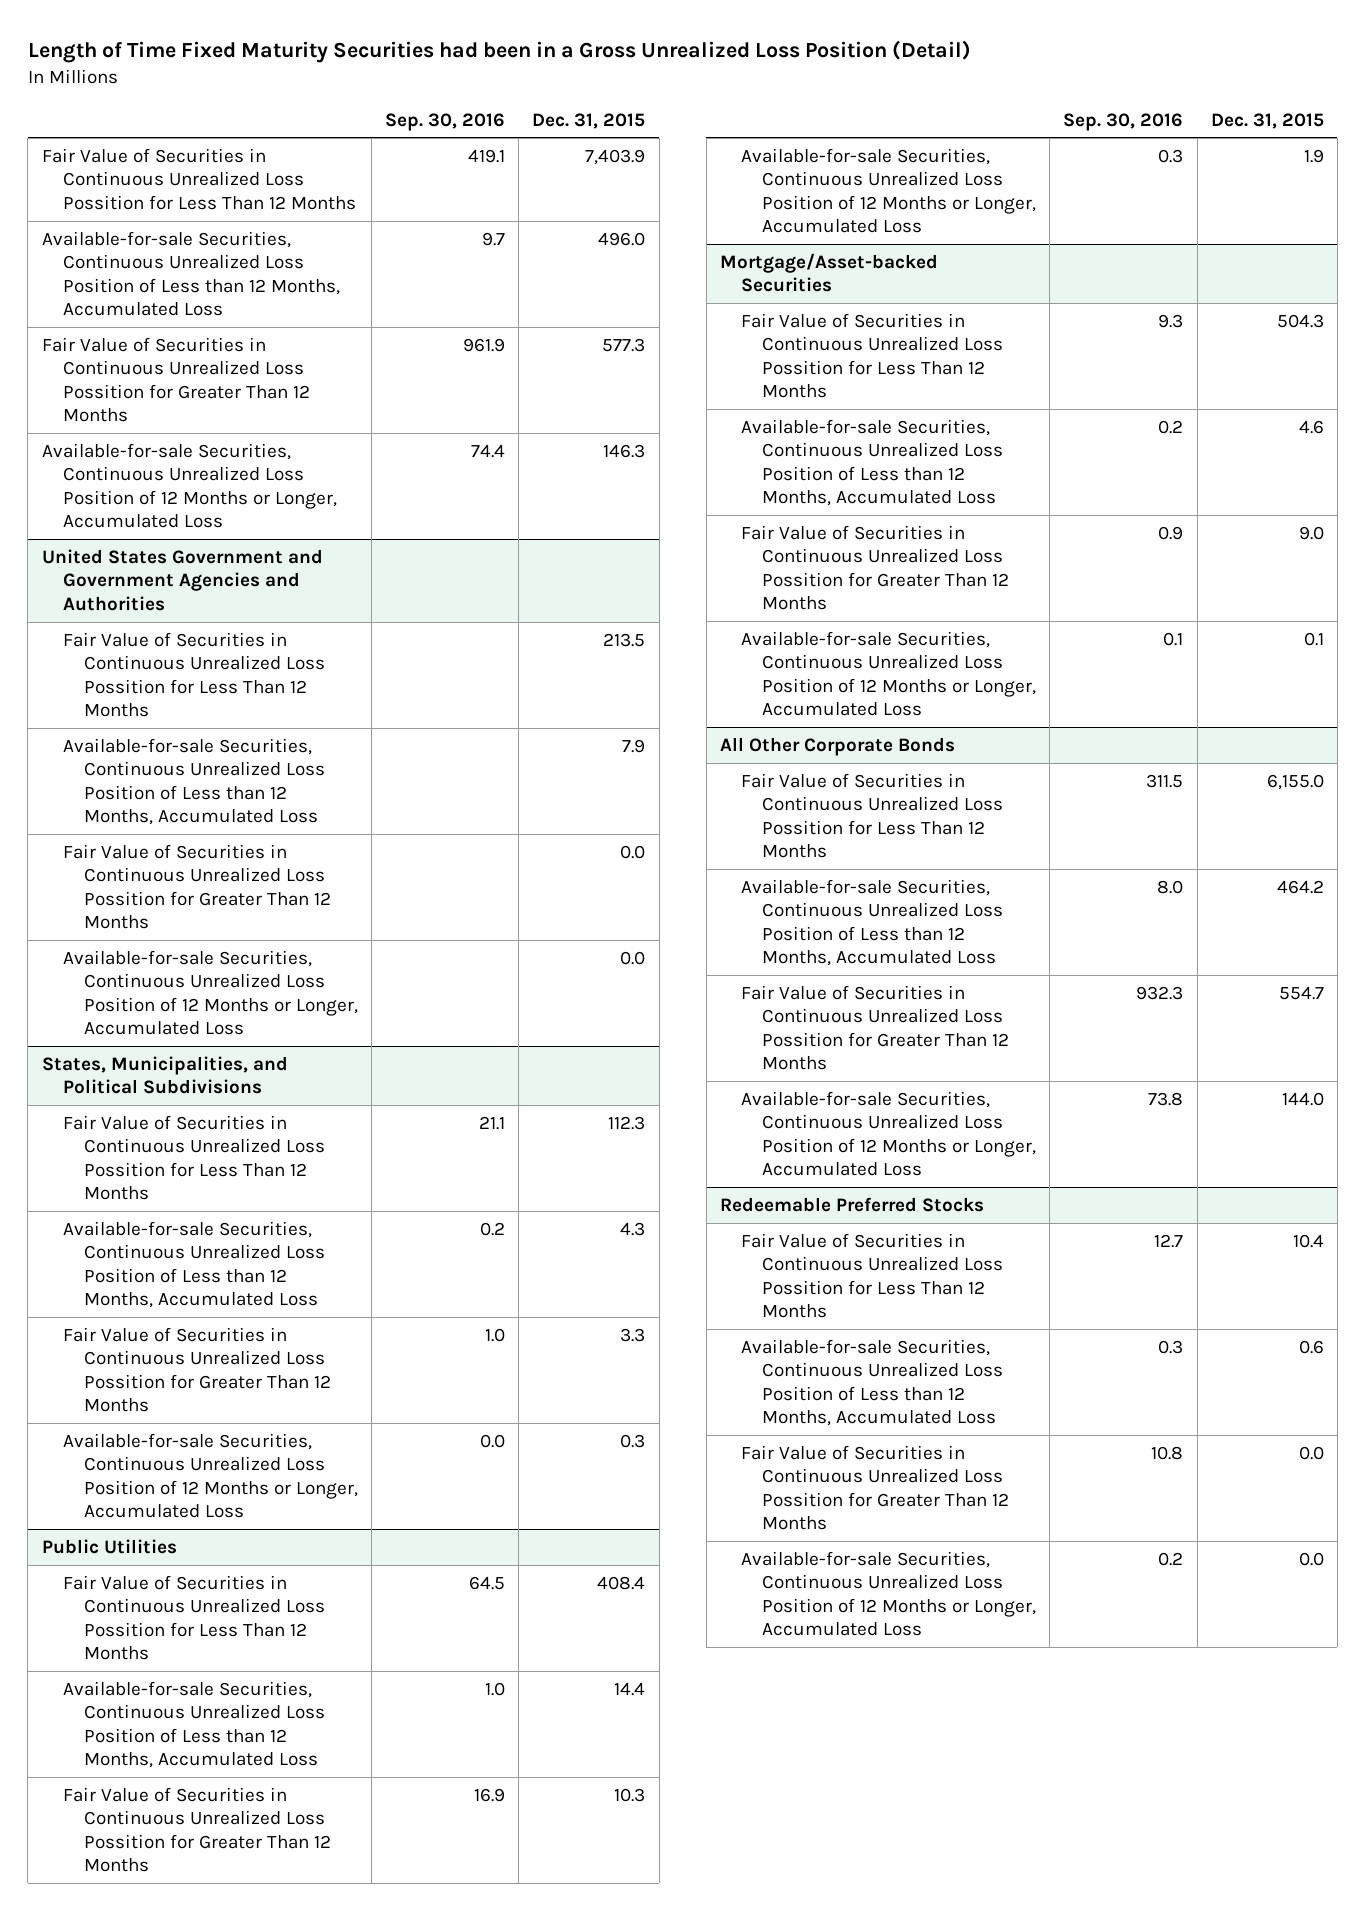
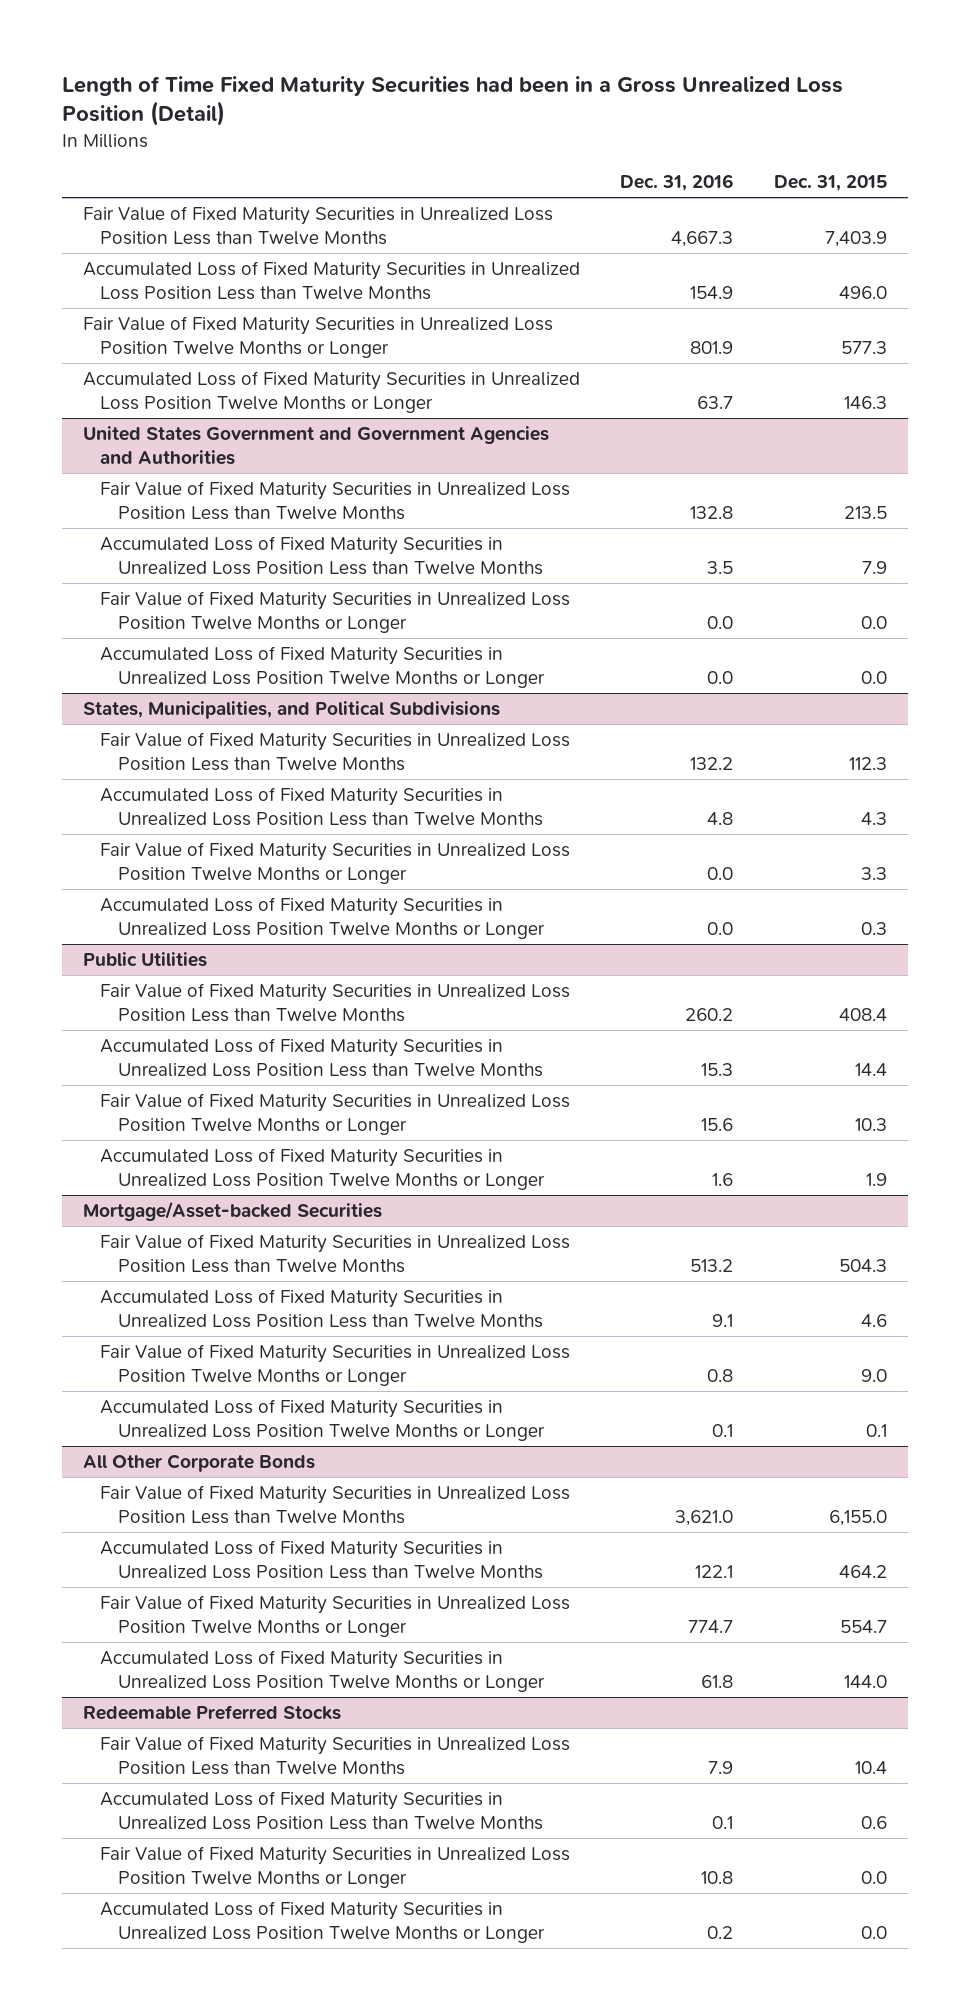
- | Sep. 30, 2016 | Dec. 31, 2015
+ | Dec. 31, 2016 | Dec. 31, 2015
- Fair Value of Securities in Continuous Unrealized Loss Possition for Less Than 12 Months | 419.1 | 7,403.9
- Available-for-sale Securities, Continuous Unrealized Loss Position of Less than 12 Months, Accumulated Loss | 9.7 | 496.0
- Fair Value of Securities in Continuous Unrealized Loss Possition for Greater Than 12 Months | 961.9 | 577.3
- Available-for-sale Securities, Continuous Unrealized Loss Position of 12 Months or Longer, Accumulated Loss | 74.4 | 146.3
+ Fair Value of Fixed Maturity Securities in Unrealized Loss Position Less than Twelve Months | 4,667.3 | 7,403.9
+ Accumulated Loss of Fixed Maturity Securities in Unrealized Loss Position Less than Twelve Months | 154.9 | 496.0
+ Fair Value of Fixed Maturity Securities in Unrealized Loss Position Twelve Months or Longer | 801.9 | 577.3
+ Accumulated Loss of Fixed Maturity Securities in Unrealized Loss Position Twelve Months or Longer | 63.7 | 146.3
@ United States Government and Government Agencies and Authorities
- Fair Value of Securities in Continuous Unrealized Loss Possition for Less Than 12 Months | | 213.5
- Available-for-sale Securities, Continuous Unrealized Loss Position of Less than 12 Months, Accumulated Loss | | 7.9
- Fair Value of Securities in Continuous Unrealized Loss Possition for Greater Than 12 Months | | 0.0
- Available-for-sale Securities, Continuous Unrealized Loss Position of 12 Months or Longer, Accumulated Loss | | 0.0
+ Fair Value of Fixed Maturity Securities in Unrealized Loss Position Less than Twelve Months | 132.8 | 213.5
+ Accumulated Loss of Fixed Maturity Securities in Unrealized Loss Position Less than Twelve Months | 3.5 | 7.9
+ Fair Value of Fixed Maturity Securities in Unrealized Loss Position Twelve Months or Longer | 0.0 | 0.0
+ Accumulated Loss of Fixed Maturity Securities in Unrealized Loss Position Twelve Months or Longer | 0.0 | 0.0
@ States, Municipalities, and Political Subdivisions
- Fair Value of Securities in Continuous Unrealized Loss Possition for Less Than 12 Months | 21.1 | 112.3
- Available-for-sale Securities, Continuous Unrealized Loss Position of Less than 12 Months, Accumulated Loss | 0.2 | 4.3
- Fair Value of Securities in Continuous Unrealized Loss Possition for Greater Than 12 Months | 1.0 | 3.3
- Available-for-sale Securities, Continuous Unrealized Loss Position of 12 Months or Longer, Accumulated Loss | 0.0 | 0.3
+ Fair Value of Fixed Maturity Securities in Unrealized Loss Position Less than Twelve Months | 132.2 | 112.3
+ Accumulated Loss of Fixed Maturity Securities in Unrealized Loss Position Less than Twelve Months | 4.8 | 4.3
+ Fair Value of Fixed Maturity Securities in Unrealized Loss Position Twelve Months or Longer | 0.0 | 3.3
+ Accumulated Loss of Fixed Maturity Securities in Unrealized Loss Position Twelve Months or Longer | 0.0 | 0.3
@ Public Utilities
- Fair Value of Securities in Continuous Unrealized Loss Possition for Less Than 12 Months | 64.5 | 408.4
- Available-for-sale Securities, Continuous Unrealized Loss Position of Less than 12 Months, Accumulated Loss | 1.0 | 14.4
- Fair Value of Securities in Continuous Unrealized Loss Possition for Greater Than 12 Months | 16.9 | 10.3
- Available-for-sale Securities, Continuous Unrealized Loss Position of 12 Months or Longer, Accumulated Loss | 0.3 | 1.9
+ Fair Value of Fixed Maturity Securities in Unrealized Loss Position Less than Twelve Months | 260.2 | 408.4
+ Accumulated Loss of Fixed Maturity Securities in Unrealized Loss Position Less than Twelve Months | 15.3 | 14.4
+ Fair Value of Fixed Maturity Securities in Unrealized Loss Position Twelve Months or Longer | 15.6 | 10.3
+ Accumulated Loss of Fixed Maturity Securities in Unrealized Loss Position Twelve Months or Longer | 1.6 | 1.9
@ Mortgage/Asset-backed Securities
- Fair Value of Securities in Continuous Unrealized Loss Possition for Less Than 12 Months | 9.3 | 504.3
- Available-for-sale Securities, Continuous Unrealized Loss Position of Less than 12 Months, Accumulated Loss | 0.2 | 4.6
- Fair Value of Securities in Continuous Unrealized Loss Possition for Greater Than 12 Months | 0.9 | 9.0
- Available-for-sale Securities, Continuous Unrealized Loss Position of 12 Months or Longer, Accumulated Loss | 0.1 | 0.1
+ Fair Value of Fixed Maturity Securities in Unrealized Loss Position Less than Twelve Months | 513.2 | 504.3
+ Accumulated Loss of Fixed Maturity Securities in Unrealized Loss Position Less than Twelve Months | 9.1 | 4.6
+ Fair Value of Fixed Maturity Securities in Unrealized Loss Position Twelve Months or Longer | 0.8 | 9.0
+ Accumulated Loss of Fixed Maturity Securities in Unrealized Loss Position Twelve Months or Longer | 0.1 | 0.1
@ All Other Corporate Bonds
- Fair Value of Securities in Continuous Unrealized Loss Possition for Less Than 12 Months | 311.5 | 6,155.0
- Available-for-sale Securities, Continuous Unrealized Loss Position of Less than 12 Months, Accumulated Loss | 8.0 | 464.2
- Fair Value of Securities in Continuous Unrealized Loss Possition for Greater Than 12 Months | 932.3 | 554.7
- Available-for-sale Securities, Continuous Unrealized Loss Position of 12 Months or Longer, Accumulated Loss | 73.8 | 144.0
+ Fair Value of Fixed Maturity Securities in Unrealized Loss Position Less than Twelve Months | 3,621.0 | 6,155.0
+ Accumulated Loss of Fixed Maturity Securities in Unrealized Loss Position Less than Twelve Months | 122.1 | 464.2
+ Fair Value of Fixed Maturity Securities in Unrealized Loss Position Twelve Months or Longer | 774.7 | 554.7
+ Accumulated Loss of Fixed Maturity Securities in Unrealized Loss Position Twelve Months or Longer | 61.8 | 144.0
@ Redeemable Preferred Stocks
- Fair Value of Securities in Continuous Unrealized Loss Possition for Less Than 12 Months | 12.7 | 10.4
- Available-for-sale Securities, Continuous Unrealized Loss Position of Less than 12 Months, Accumulated Loss | 0.3 | 0.6
- Fair Value of Securities in Continuous Unrealized Loss Possition for Greater Than 12 Months | 10.8 | 0.0
- Available-for-sale Securities, Continuous Unrealized Loss Position of 12 Months or Longer, Accumulated Loss | 0.2 | 0.0
+ Fair Value of Fixed Maturity Securities in Unrealized Loss Position Less than Twelve Months | 7.9 | 10.4
+ Accumulated Loss of Fixed Maturity Securities in Unrealized Loss Position Less than Twelve Months | 0.1 | 0.6
+ Fair Value of Fixed Maturity Securities in Unrealized Loss Position Twelve Months or Longer | 10.8 | 0.0
+ Accumulated Loss of Fixed Maturity Securities in Unrealized Loss Position Twelve Months or Longer | 0.2 | 0.0

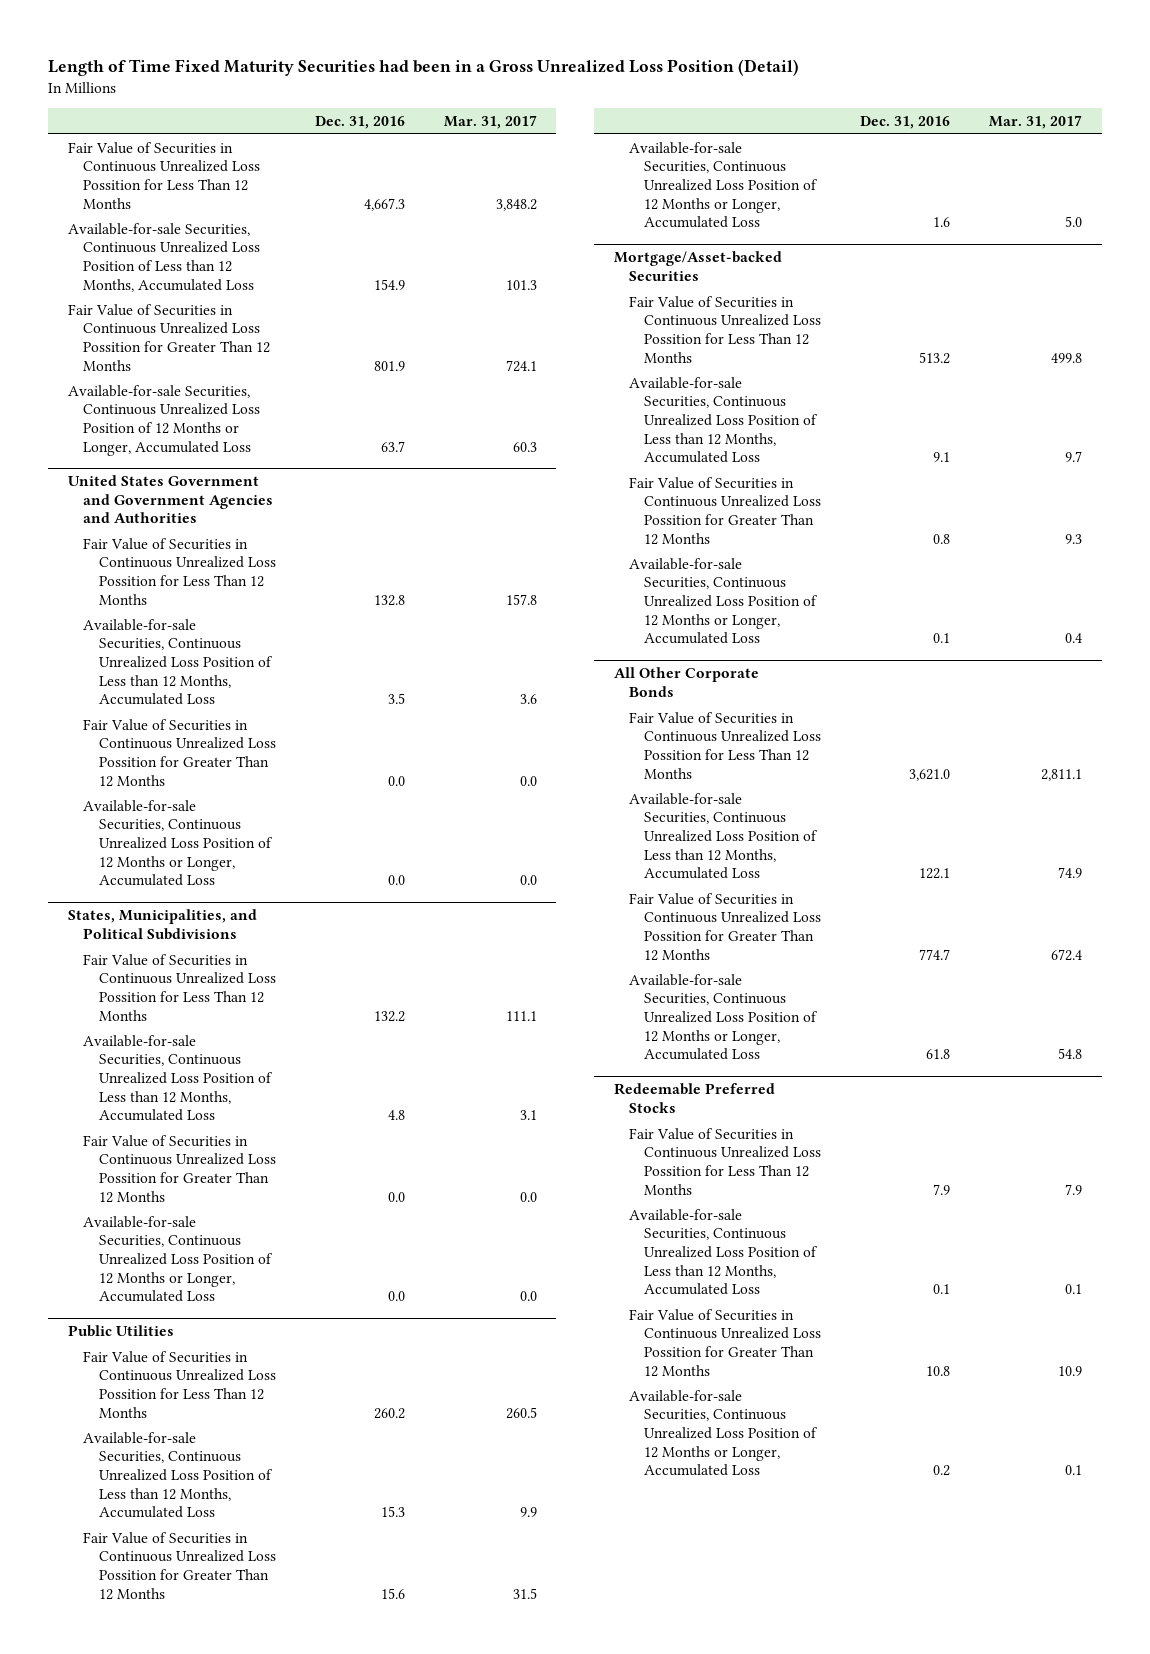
- | Dec. 31, 2016 | Dec. 31, 2015
+ | Dec. 31, 2016 | Mar. 31, 2017
- Fair Value of Fixed Maturity Securities in Unrealized Loss Position Less than Twelve Months | 4,667.3 | 7,403.9
- Accumulated Loss of Fixed Maturity Securities in Unrealized Loss Position Less than Twelve Months | 154.9 | 496.0
- Fair Value of Fixed Maturity Securities in Unrealized Loss Position Twelve Months or Longer | 801.9 | 577.3
- Accumulated Loss of Fixed Maturity Securities in Unrealized Loss Position Twelve Months or Longer | 63.7 | 146.3
+ Fair Value of Securities in Continuous Unrealized Loss Possition for Less Than 12 Months | 4,667.3 | 3,848.2
+ Available-for-sale Securities, Continuous Unrealized Loss Position of Less than 12 Months, Accumulated Loss | 154.9 | 101.3
+ Fair Value of Securities in Continuous Unrealized Loss Possition for Greater Than 12 Months | 801.9 | 724.1
+ Available-for-sale Securities, Continuous Unrealized Loss Position of 12 Months or Longer, Accumulated Loss | 63.7 | 60.3
@ United States Government and Government Agencies and Authorities
- Fair Value of Fixed Maturity Securities in Unrealized Loss Position Less than Twelve Months | 132.8 | 213.5
- Accumulated Loss of Fixed Maturity Securities in Unrealized Loss Position Less than Twelve Months | 3.5 | 7.9
- Fair Value of Fixed Maturity Securities in Unrealized Loss Position Twelve Months or Longer | 0.0 | 0.0
- Accumulated Loss of Fixed Maturity Securities in Unrealized Loss Position Twelve Months or Longer | 0.0 | 0.0
+ Fair Value of Securities in Continuous Unrealized Loss Possition for Less Than 12 Months | 132.8 | 157.8
+ Available-for-sale Securities, Continuous Unrealized Loss Position of Less than 12 Months, Accumulated Loss | 3.5 | 3.6
+ Fair Value of Securities in Continuous Unrealized Loss Possition for Greater Than 12 Months | 0.0 | 0.0
+ Available-for-sale Securities, Continuous Unrealized Loss Position of 12 Months or Longer, Accumulated Loss | 0.0 | 0.0
@ States, Municipalities, and Political Subdivisions
- Fair Value of Fixed Maturity Securities in Unrealized Loss Position Less than Twelve Months | 132.2 | 112.3
- Accumulated Loss of Fixed Maturity Securities in Unrealized Loss Position Less than Twelve Months | 4.8 | 4.3
- Fair Value of Fixed Maturity Securities in Unrealized Loss Position Twelve Months or Longer | 0.0 | 3.3
- Accumulated Loss of Fixed Maturity Securities in Unrealized Loss Position Twelve Months or Longer | 0.0 | 0.3
+ Fair Value of Securities in Continuous Unrealized Loss Possition for Less Than 12 Months | 132.2 | 111.1
+ Available-for-sale Securities, Continuous Unrealized Loss Position of Less than 12 Months, Accumulated Loss | 4.8 | 3.1
+ Fair Value of Securities in Continuous Unrealized Loss Possition for Greater Than 12 Months | 0.0 | 0.0
+ Available-for-sale Securities, Continuous Unrealized Loss Position of 12 Months or Longer, Accumulated Loss | 0.0 | 0.0
@ Public Utilities
- Fair Value of Fixed Maturity Securities in Unrealized Loss Position Less than Twelve Months | 260.2 | 408.4
- Accumulated Loss of Fixed Maturity Securities in Unrealized Loss Position Less than Twelve Months | 15.3 | 14.4
- Fair Value of Fixed Maturity Securities in Unrealized Loss Position Twelve Months or Longer | 15.6 | 10.3
- Accumulated Loss of Fixed Maturity Securities in Unrealized Loss Position Twelve Months or Longer | 1.6 | 1.9
+ Fair Value of Securities in Continuous Unrealized Loss Possition for Less Than 12 Months | 260.2 | 260.5
+ Available-for-sale Securities, Continuous Unrealized Loss Position of Less than 12 Months, Accumulated Loss | 15.3 | 9.9
+ Fair Value of Securities in Continuous Unrealized Loss Possition for Greater Than 12 Months | 15.6 | 31.5
+ Available-for-sale Securities, Continuous Unrealized Loss Position of 12 Months or Longer, Accumulated Loss | 1.6 | 5.0
@ Mortgage/Asset-backed Securities
- Fair Value of Fixed Maturity Securities in Unrealized Loss Position Less than Twelve Months | 513.2 | 504.3
- Accumulated Loss of Fixed Maturity Securities in Unrealized Loss Position Less than Twelve Months | 9.1 | 4.6
- Fair Value of Fixed Maturity Securities in Unrealized Loss Position Twelve Months or Longer | 0.8 | 9.0
- Accumulated Loss of Fixed Maturity Securities in Unrealized Loss Position Twelve Months or Longer | 0.1 | 0.1
+ Fair Value of Securities in Continuous Unrealized Loss Possition for Less Than 12 Months | 513.2 | 499.8
+ Available-for-sale Securities, Continuous Unrealized Loss Position of Less than 12 Months, Accumulated Loss | 9.1 | 9.7
+ Fair Value of Securities in Continuous Unrealized Loss Possition for Greater Than 12 Months | 0.8 | 9.3
+ Available-for-sale Securities, Continuous Unrealized Loss Position of 12 Months or Longer, Accumulated Loss | 0.1 | 0.4
@ All Other Corporate Bonds
- Fair Value of Fixed Maturity Securities in Unrealized Loss Position Less than Twelve Months | 3,621.0 | 6,155.0
- Accumulated Loss of Fixed Maturity Securities in Unrealized Loss Position Less than Twelve Months | 122.1 | 464.2
- Fair Value of Fixed Maturity Securities in Unrealized Loss Position Twelve Months or Longer | 774.7 | 554.7
- Accumulated Loss of Fixed Maturity Securities in Unrealized Loss Position Twelve Months or Longer | 61.8 | 144.0
+ Fair Value of Securities in Continuous Unrealized Loss Possition for Less Than 12 Months | 3,621.0 | 2,811.1
+ Available-for-sale Securities, Continuous Unrealized Loss Position of Less than 12 Months, Accumulated Loss | 122.1 | 74.9
+ Fair Value of Securities in Continuous Unrealized Loss Possition for Greater Than 12 Months | 774.7 | 672.4
+ Available-for-sale Securities, Continuous Unrealized Loss Position of 12 Months or Longer, Accumulated Loss | 61.8 | 54.8
@ Redeemable Preferred Stocks
- Fair Value of Fixed Maturity Securities in Unrealized Loss Position Less than Twelve Months | 7.9 | 10.4
- Accumulated Loss of Fixed Maturity Securities in Unrealized Loss Position Less than Twelve Months | 0.1 | 0.6
- Fair Value of Fixed Maturity Securities in Unrealized Loss Position Twelve Months or Longer | 10.8 | 0.0
- Accumulated Loss of Fixed Maturity Securities in Unrealized Loss Position Twelve Months or Longer | 0.2 | 0.0
+ Fair Value of Securities in Continuous Unrealized Loss Possition for Less Than 12 Months | 7.9 | 7.9
+ Available-for-sale Securities, Continuous Unrealized Loss Position of Less than 12 Months, Accumulated Loss | 0.1 | 0.1
+ Fair Value of Securities in Continuous Unrealized Loss Possition for Greater Than 12 Months | 10.8 | 10.9
+ Available-for-sale Securities, Continuous Unrealized Loss Position of 12 Months or Longer, Accumulated Loss | 0.2 | 0.1

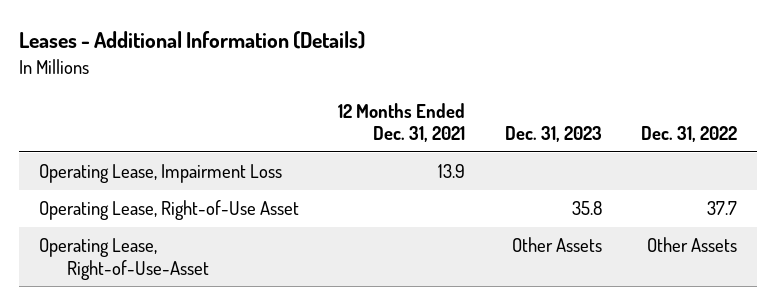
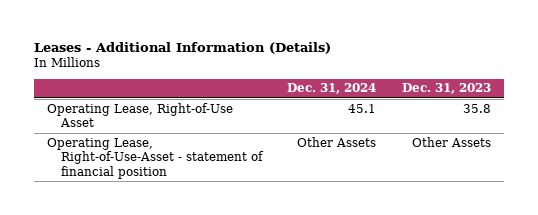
- | 12 Months Ended Dec. 31, 2021 | Dec. 31, 2023 | Dec. 31, 2022
+ | Dec. 31, 2024 | Dec. 31, 2023
- Operating Lease, Impairment Loss | 13.9 | |
- Operating Lease, Right-of-Use-Asset | | Other Assets | Other Assets
+ Operating Lease, Right-of-Use-Asset - statement of financial position | Other Assets | Other Assets

